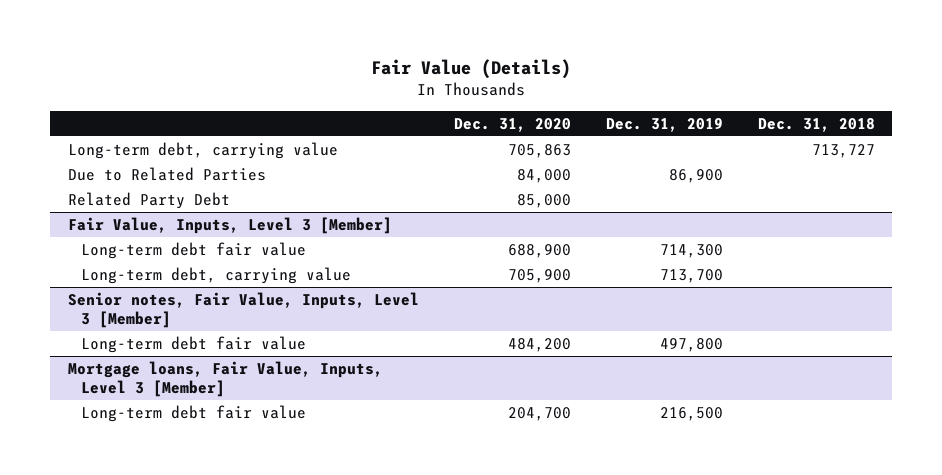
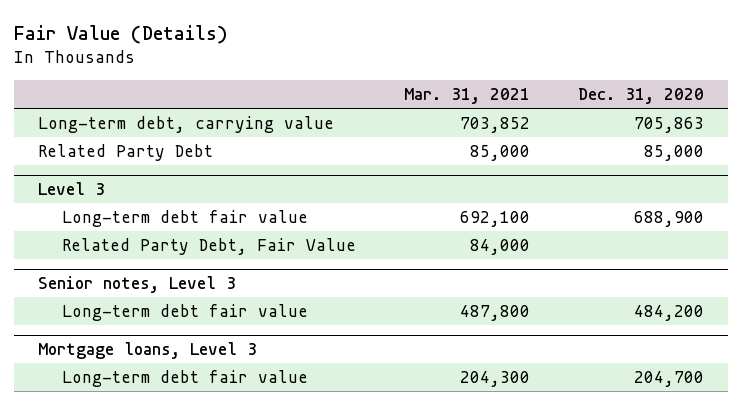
- | Dec. 31, 2020 | Dec. 31, 2019 | Dec. 31, 2018
+ | Mar. 31, 2021 | Dec. 31, 2020
- Due to Related Parties | 84,000 | 86,900 |
- Fair Value, Inputs, Level 3 [Member]
+ Level 3
- Long-term debt, carrying value | 705,900 | 713,700 |
- Senior notes, Fair Value, Inputs, Level 3 [Member]
+ Related Party Debt, Fair Value | 84,000 |
+ Senior notes, Level 3
- Mortgage loans, Fair Value, Inputs, Level 3 [Member]
+ Mortgage loans, Level 3

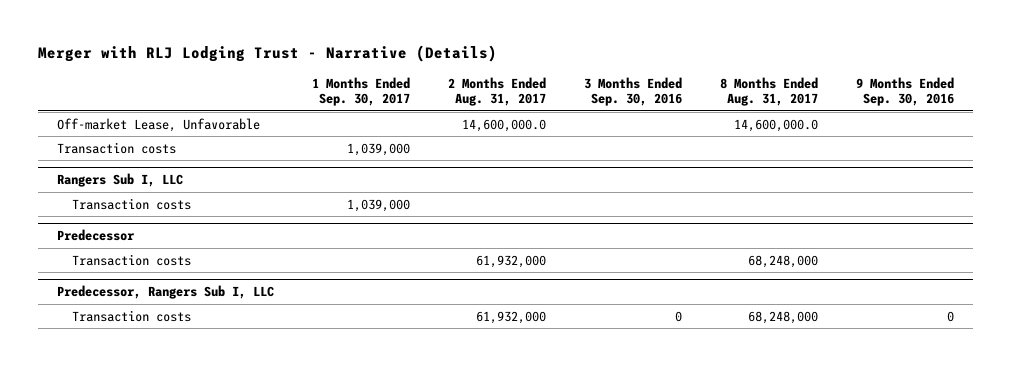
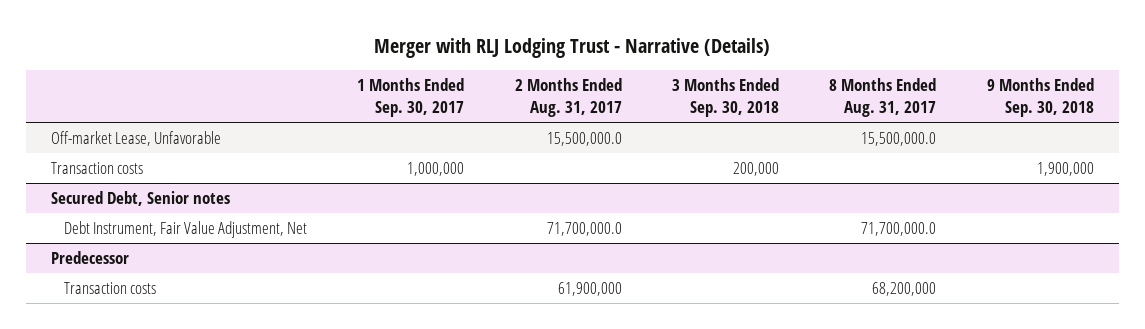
- | 1 Months Ended Sep. 30, 2017 | 2 Months Ended Aug. 31, 2017 | 3 Months Ended Sep. 30, 2016 | 8 Months Ended Aug. 31, 2017 | 9 Months Ended Sep. 30, 2016
+ | 1 Months Ended Sep. 30, 2017 | 2 Months Ended Aug. 31, 2017 | 3 Months Ended Sep. 30, 2018 | 8 Months Ended Aug. 31, 2017 | 9 Months Ended Sep. 30, 2018
- Off-market Lease, Unfavorable | | 14,600,000.0 | | 14,600,000.0 |
- Transaction costs | 1,039,000 | | | |
- Rangers Sub I, LLC
- Transaction costs | 1,039,000 | | | |
+ Off-market Lease, Unfavorable | | 15,500,000.0 | | 15,500,000.0 |
+ Transaction costs | 1,000,000 | | 200,000 | | 1,900,000
+ Secured Debt, Senior notes
+ Debt Instrument, Fair Value Adjustment, Net | | 71,700,000.0 | | 71,700,000.0 |
@ Predecessor
- Transaction costs | | 61,932,000 | | 68,248,000 |
- Predecessor, Rangers Sub I, LLC
- Transaction costs | | 61,932,000 | 0 | 68,248,000 | 0
@ Predecessor
+ Transaction costs | | 61,900,000 | | 68,200,000 |

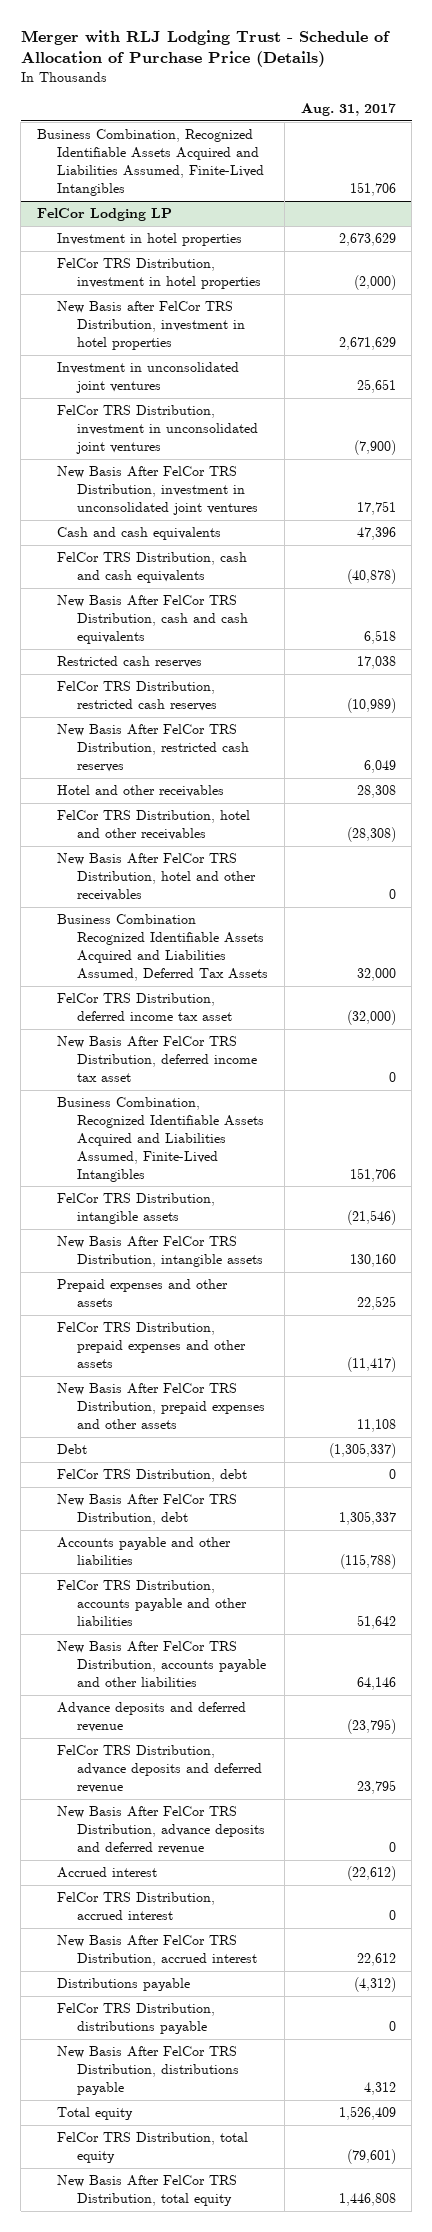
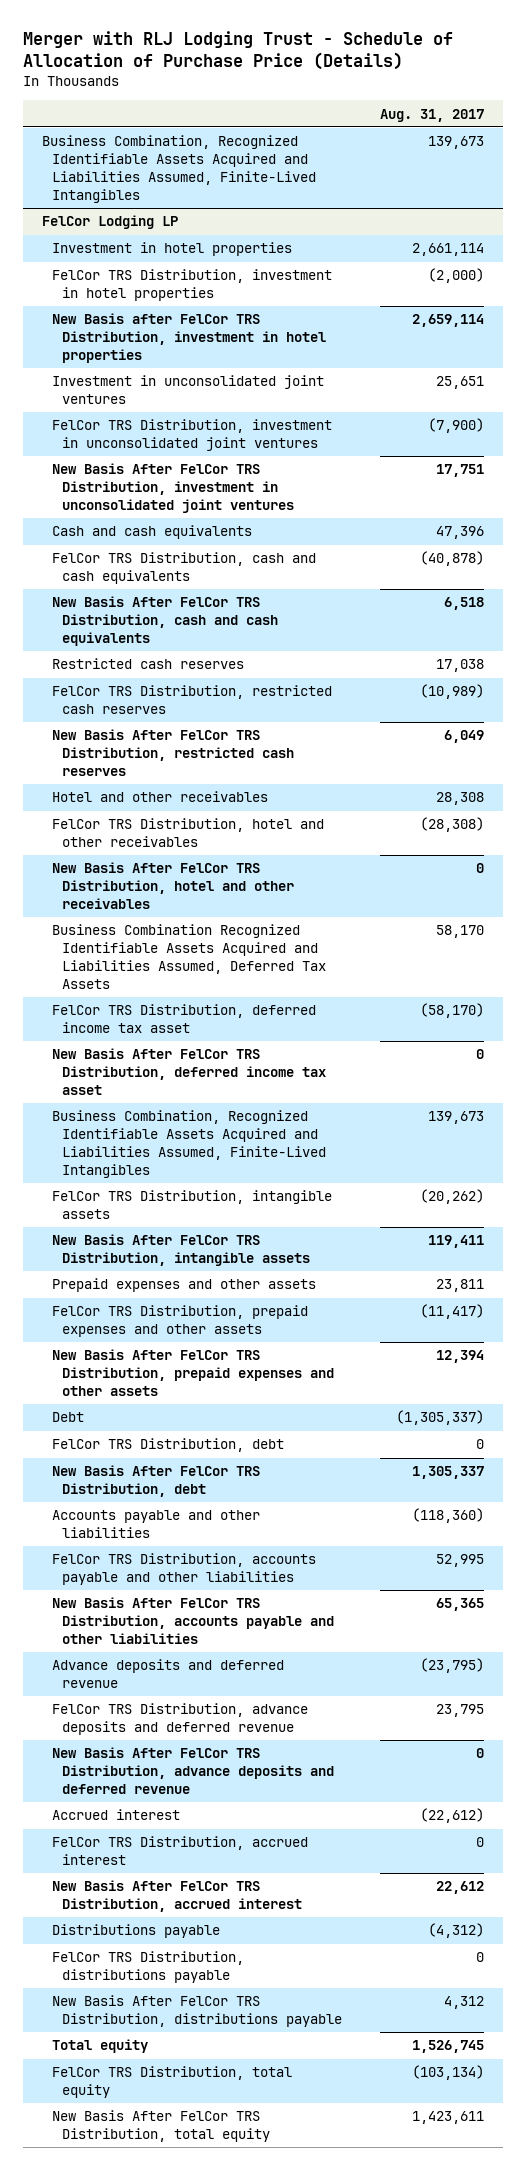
- Business Combination, Recognized Identifiable Assets Acquired and Liabilities Assumed, Finite-Lived Intangibles | 151,706
+ Business Combination, Recognized Identifiable Assets Acquired and Liabilities Assumed, Finite-Lived Intangibles | 139,673
@ FelCor Lodging LP
- Investment in hotel properties | 2,673,629
+ Investment in hotel properties | 2,661,114
- New Basis after FelCor TRS Distribution, investment in hotel properties | 2,671,629
+ New Basis after FelCor TRS Distribution, investment in hotel properties | 2,659,114
- Business Combination Recognized Identifiable Assets Acquired and Liabilities Assumed, Deferred Tax Assets | 32,000
- FelCor TRS Distribution, deferred income tax asset | (32,000)
+ Business Combination Recognized Identifiable Assets Acquired and Liabilities Assumed, Deferred Tax Assets | 58,170
+ FelCor TRS Distribution, deferred income tax asset | (58,170)
- Business Combination, Recognized Identifiable Assets Acquired and Liabilities Assumed, Finite-Lived Intangibles | 151,706
- FelCor TRS Distribution, intangible assets | (21,546)
- New Basis After FelCor TRS Distribution, intangible assets | 130,160
- Prepaid expenses and other assets | 22,525
+ Business Combination, Recognized Identifiable Assets Acquired and Liabilities Assumed, Finite-Lived Intangibles | 139,673
+ FelCor TRS Distribution, intangible assets | (20,262)
+ New Basis After FelCor TRS Distribution, intangible assets | 119,411
+ Prepaid expenses and other assets | 23,811
- New Basis After FelCor TRS Distribution, prepaid expenses and other assets | 11,108
+ New Basis After FelCor TRS Distribution, prepaid expenses and other assets | 12,394
- Accounts payable and other liabilities | (115,788)
- FelCor TRS Distribution, accounts payable and other liabilities | 51,642
- New Basis After FelCor TRS Distribution, accounts payable and other liabilities | 64,146
+ Accounts payable and other liabilities | (118,360)
+ FelCor TRS Distribution, accounts payable and other liabilities | 52,995
+ New Basis After FelCor TRS Distribution, accounts payable and other liabilities | 65,365
- Total equity | 1,526,409
- FelCor TRS Distribution, total equity | (79,601)
- New Basis After FelCor TRS Distribution, total equity | 1,446,808
+ Total equity | 1,526,745
+ FelCor TRS Distribution, total equity | (103,134)
+ New Basis After FelCor TRS Distribution, total equity | 1,423,611

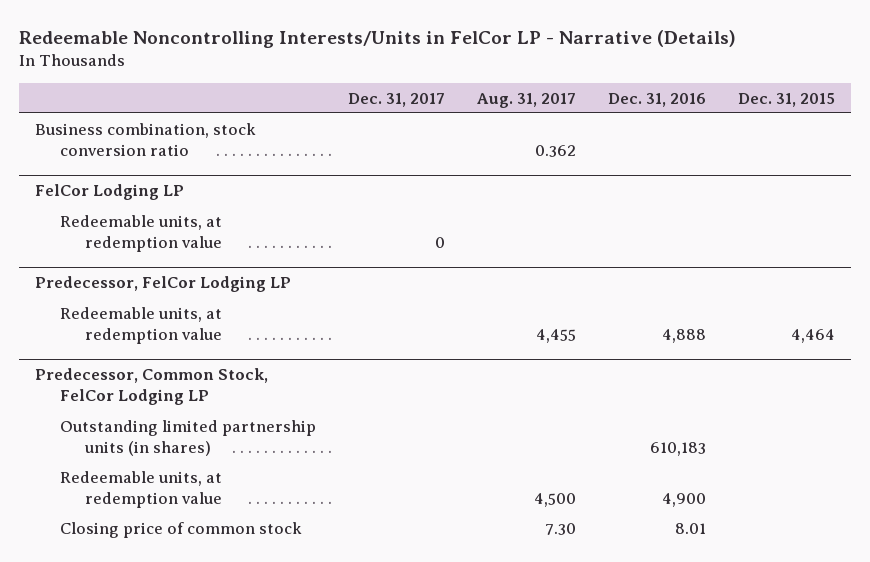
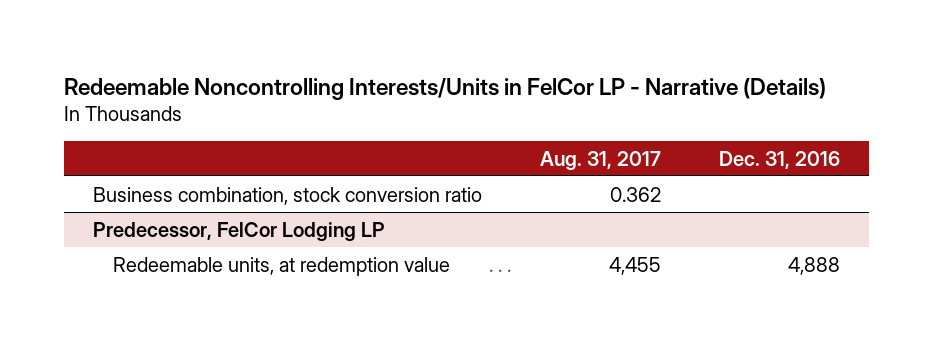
- | Dec. 31, 2017 | Aug. 31, 2017 | Dec. 31, 2016 | Dec. 31, 2015
+ | Aug. 31, 2017 | Dec. 31, 2016
- FelCor Lodging LP
- Redeemable units, at redemption value | 0 | | |
- Predecessor, Common Stock, FelCor Lodging LP
- Outstanding limited partnership units (in shares) | | | 610,183 |
- Redeemable units, at redemption value | | 4,500 | 4,900 |
- Closing price of common stock | | 7.30 | 8.01 |

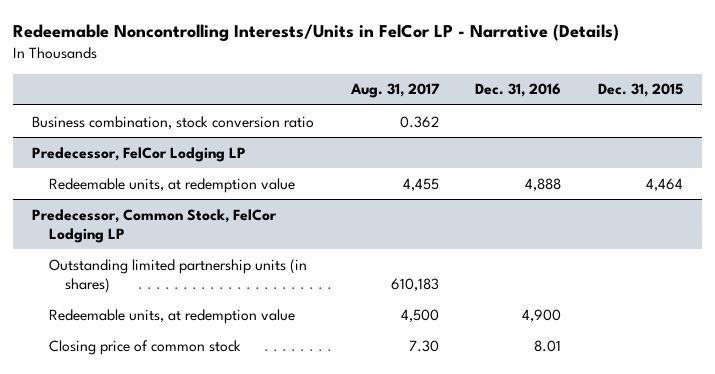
- | Aug. 31, 2017 | Dec. 31, 2016
+ | Aug. 31, 2017 | Dec. 31, 2016 | Dec. 31, 2015
+ Predecessor, Common Stock, FelCor Lodging LP
+ Outstanding limited partnership units (in shares) | 610,183 | |
+ Redeemable units, at redemption value | 4,500 | 4,900 |
+ Closing price of common stock | 7.30 | 8.01 |

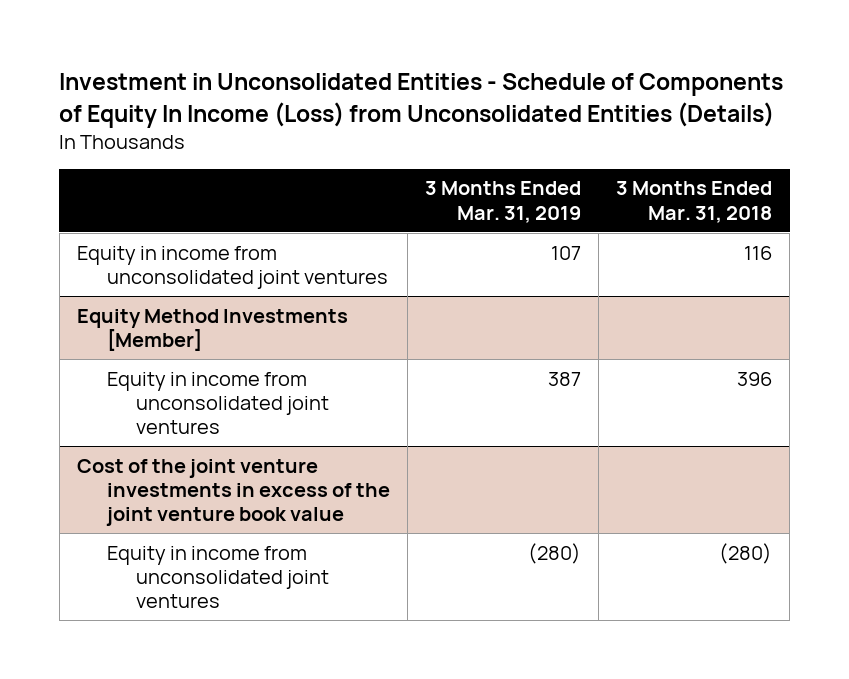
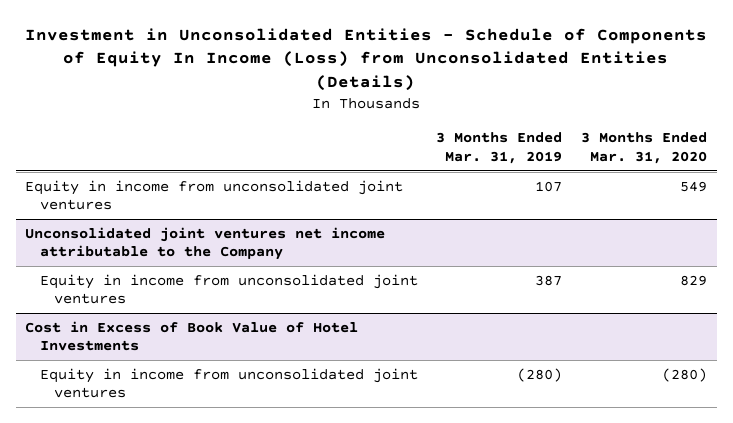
- | 3 Months Ended Mar. 31, 2019 | 3 Months Ended Mar. 31, 2018
+ | 3 Months Ended Mar. 31, 2019 | 3 Months Ended Mar. 31, 2020
- Equity Method Investments [Member]
+ Unconsolidated joint ventures net income attributable to the Company
- Cost of the joint venture investments in excess of the joint venture book value
+ Cost in Excess of Book Value of Hotel Investments

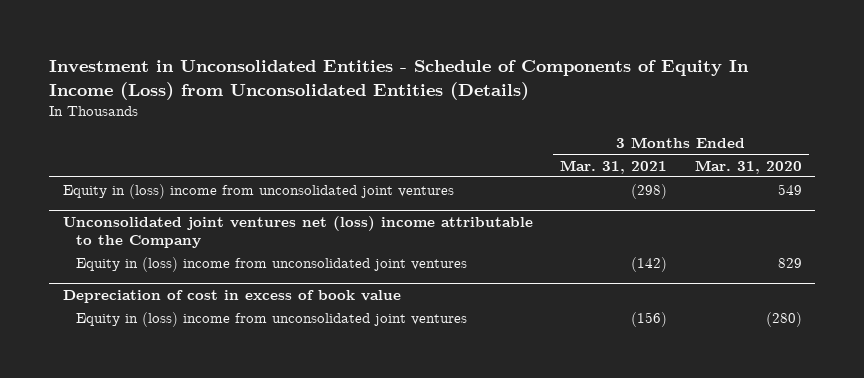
- | 3 Months Ended Mar. 31, 2019 | 3 Months Ended Mar. 31, 2020
+ | 3 Months Ended Mar. 31, 2021 | 3 Months Ended Mar. 31, 2020
- Equity in income from unconsolidated joint ventures | 107 | 549
- Unconsolidated joint ventures net income attributable to the Company
- Equity in income from unconsolidated joint ventures | 387 | 829
- Cost in Excess of Book Value of Hotel Investments
- Equity in income from unconsolidated joint ventures | (280) | (280)
+ Equity in (loss) income from unconsolidated joint ventures | (298) | 549
+ Unconsolidated joint ventures net (loss) income attributable to the Company
+ Equity in (loss) income from unconsolidated joint ventures | (142) | 829
+ Depreciation of cost in excess of book value
+ Equity in (loss) income from unconsolidated joint ventures | (156) | (280)

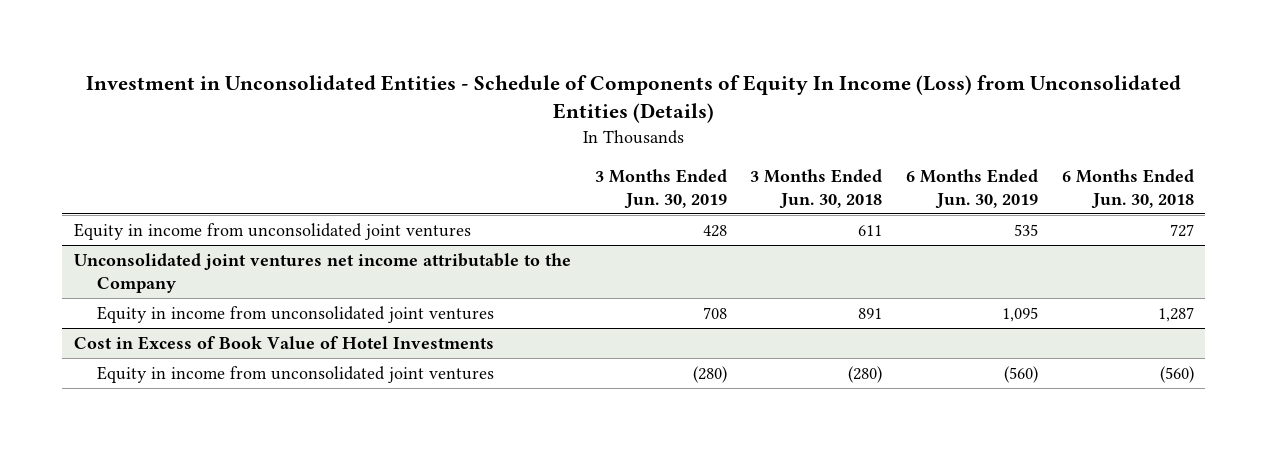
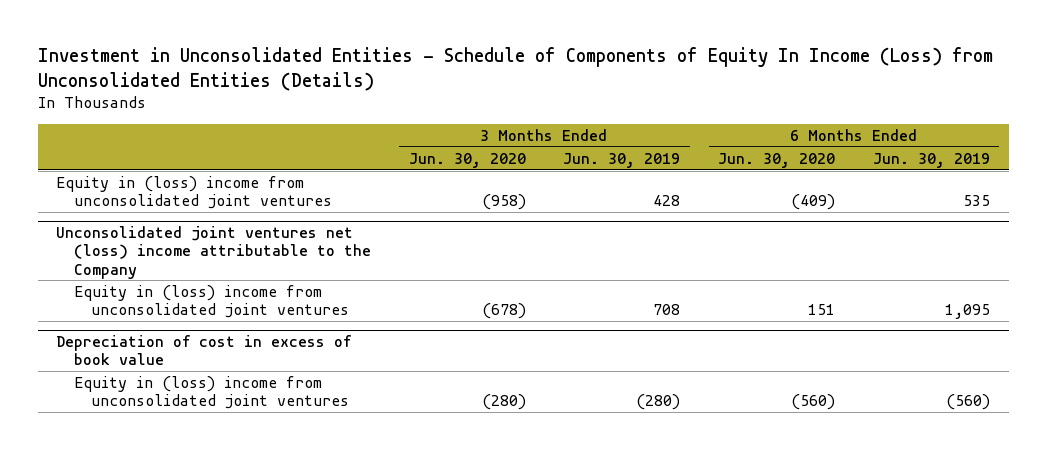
- | 3 Months Ended Jun. 30, 2019 | 3 Months Ended Jun. 30, 2018 | 6 Months Ended Jun. 30, 2019 | 6 Months Ended Jun. 30, 2018
+ | 3 Months Ended Jun. 30, 2020 | 3 Months Ended Jun. 30, 2019 | 6 Months Ended Jun. 30, 2020 | 6 Months Ended Jun. 30, 2019
- Equity in income from unconsolidated joint ventures | 428 | 611 | 535 | 727
- Unconsolidated joint ventures net income attributable to the Company
- Equity in income from unconsolidated joint ventures | 708 | 891 | 1,095 | 1,287
- Cost in Excess of Book Value of Hotel Investments
- Equity in income from unconsolidated joint ventures | (280) | (280) | (560) | (560)
+ Equity in (loss) income from unconsolidated joint ventures | (958) | 428 | (409) | 535
+ Unconsolidated joint ventures net (loss) income attributable to the Company
+ Equity in (loss) income from unconsolidated joint ventures | (678) | 708 | 151 | 1,095
+ Depreciation of cost in excess of book value
+ Equity in (loss) income from unconsolidated joint ventures | (280) | (280) | (560) | (560)

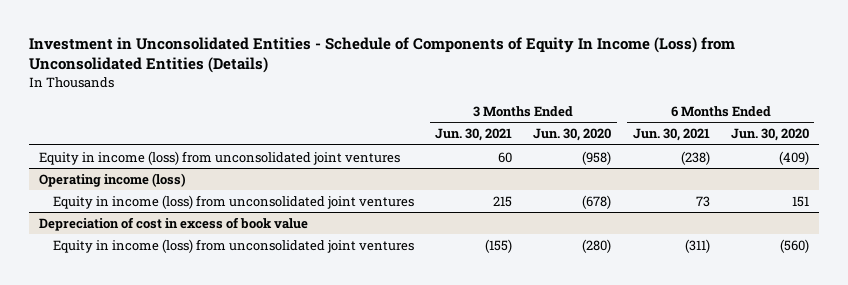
- | 3 Months Ended Jun. 30, 2020 | 3 Months Ended Jun. 30, 2019 | 6 Months Ended Jun. 30, 2020 | 6 Months Ended Jun. 30, 2019
+ | 3 Months Ended Jun. 30, 2021 | 3 Months Ended Jun. 30, 2020 | 6 Months Ended Jun. 30, 2021 | 6 Months Ended Jun. 30, 2020
- Equity in (loss) income from unconsolidated joint ventures | (958) | 428 | (409) | 535
- Unconsolidated joint ventures net (loss) income attributable to the Company
- Equity in (loss) income from unconsolidated joint ventures | (678) | 708 | 151 | 1,095
+ Equity in income (loss) from unconsolidated joint ventures | 60 | (958) | (238) | (409)
+ Operating income (loss)
+ Equity in income (loss) from unconsolidated joint ventures | 215 | (678) | 73 | 151
@ Depreciation of cost in excess of book value
- Equity in (loss) income from unconsolidated joint ventures | (280) | (280) | (560) | (560)
+ Equity in income (loss) from unconsolidated joint ventures | (155) | (280) | (311) | (560)

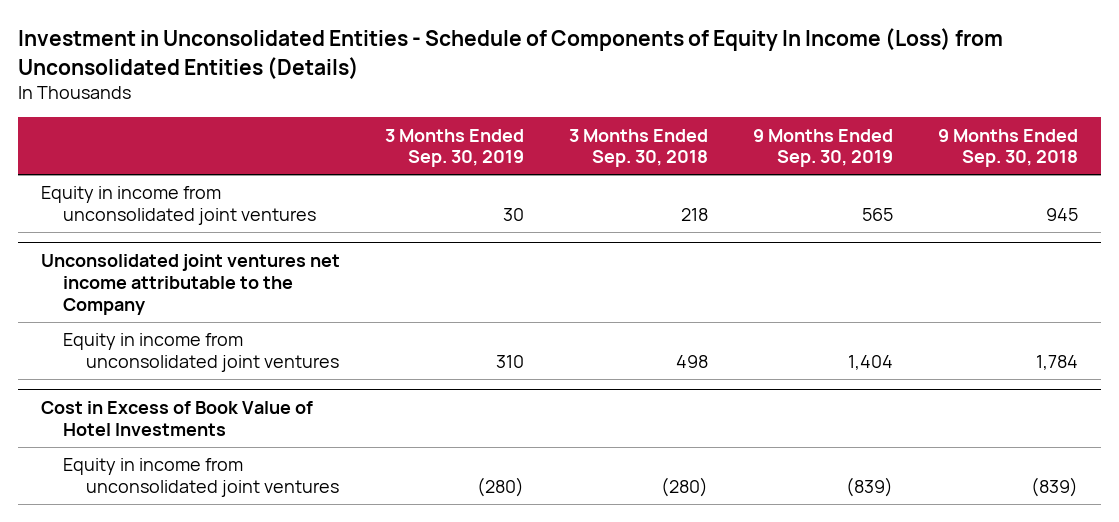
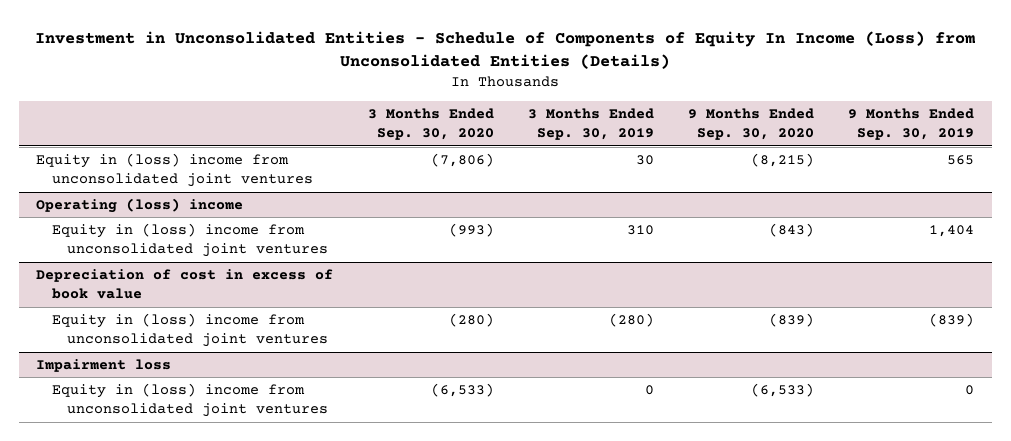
- | 3 Months Ended Sep. 30, 2019 | 3 Months Ended Sep. 30, 2018 | 9 Months Ended Sep. 30, 2019 | 9 Months Ended Sep. 30, 2018
+ | 3 Months Ended Sep. 30, 2020 | 3 Months Ended Sep. 30, 2019 | 9 Months Ended Sep. 30, 2020 | 9 Months Ended Sep. 30, 2019
- Equity in income from unconsolidated joint ventures | 30 | 218 | 565 | 945
- Unconsolidated joint ventures net income attributable to the Company
- Equity in income from unconsolidated joint ventures | 310 | 498 | 1,404 | 1,784
- Cost in Excess of Book Value of Hotel Investments
- Equity in income from unconsolidated joint ventures | (280) | (280) | (839) | (839)
+ Equity in (loss) income from unconsolidated joint ventures | (7,806) | 30 | (8,215) | 565
+ Operating (loss) income
+ Equity in (loss) income from unconsolidated joint ventures | (993) | 310 | (843) | 1,404
+ Depreciation of cost in excess of book value
+ Equity in (loss) income from unconsolidated joint ventures | (280) | (280) | (839) | (839)
+ Impairment loss
+ Equity in (loss) income from unconsolidated joint ventures | (6,533) | 0 | (6,533) | 0

